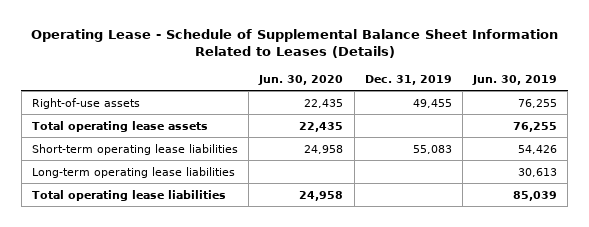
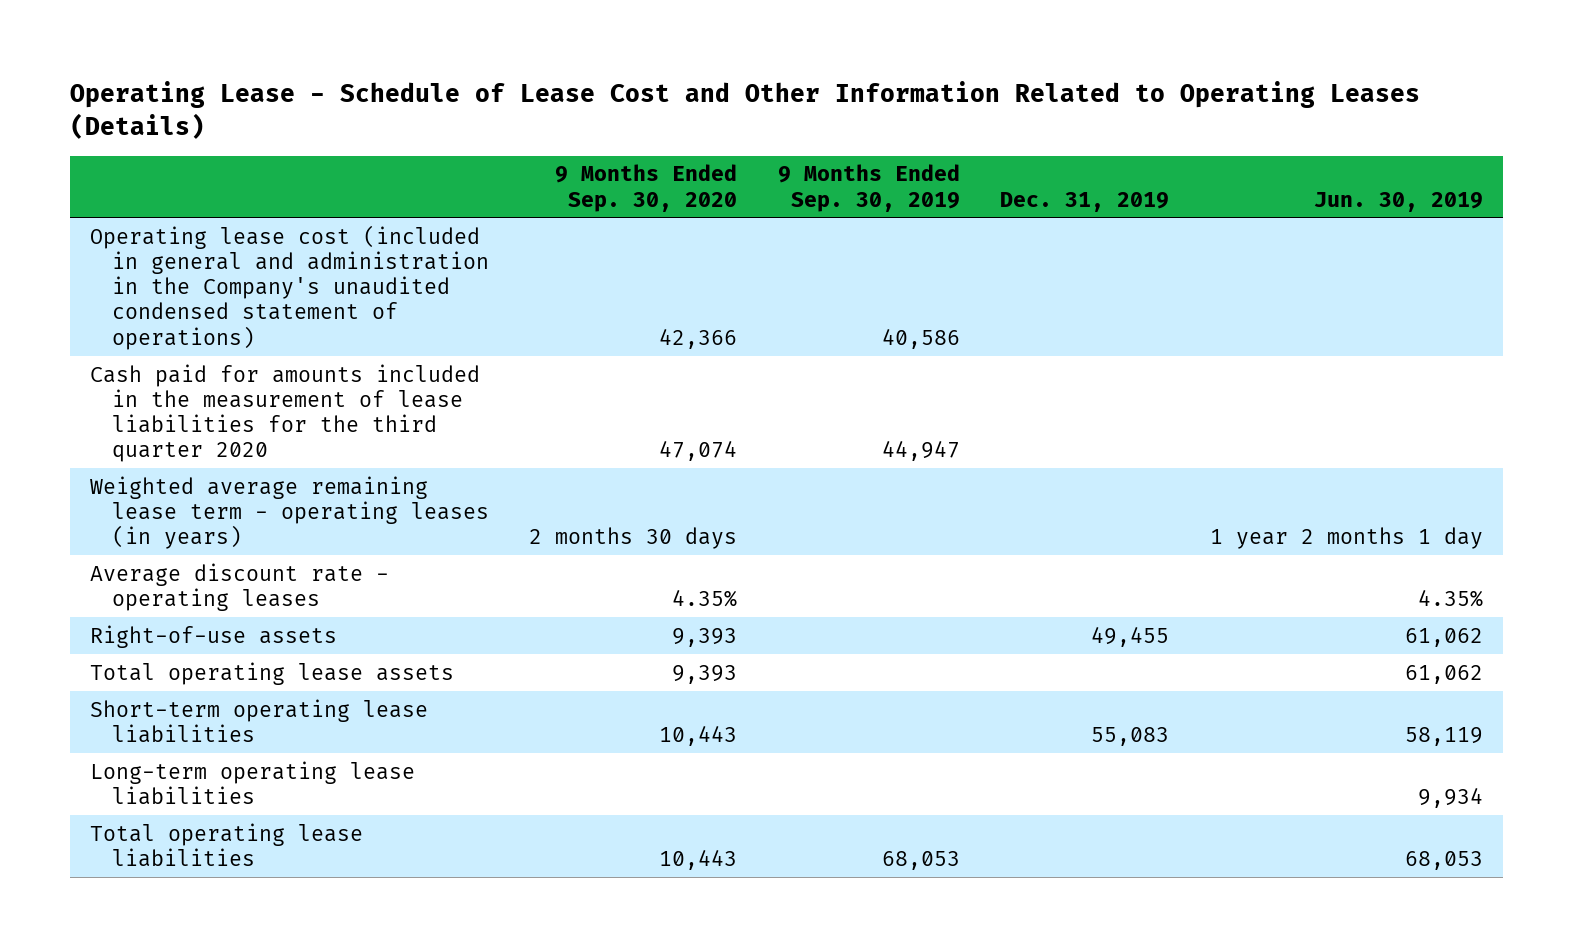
- Operating Lease - Schedule of Supplemental Balance Sheet Information Related to Leases (Details)
+ Operating Lease - Schedule of Lease Cost and Other Information Related to Operating Leases (Details)
- | Jun. 30, 2020 | Dec. 31, 2019 | Jun. 30, 2019
+ | 9 Months Ended Sep. 30, 2020 | 9 Months Ended Sep. 30, 2019 | Dec. 31, 2019 | Jun. 30, 2019
- Right-of-use assets | 22,435 | 49,455 | 76,255
- Total operating lease assets | 22,435 | | 76,255
- Short-term operating lease liabilities | 24,958 | 55,083 | 54,426
- Long-term operating lease liabilities | | | 30,613
- Total operating lease liabilities | 24,958 | | 85,039
+ Operating lease cost (included in general and administration in the Company's unaudited condensed statement of operations) | 42,366 | 40,586 | |
+ Cash paid for amounts included in the measurement of lease liabilities for the third quarter 2020 | 47,074 | 44,947 | |
+ Weighted average remaining lease term - operating leases (in years) | 2 months 30 days | | | 1 year 2 months 1 day
+ Average discount rate - operating leases | 4.35% | | | 4.35%
+ Right-of-use assets | 9,393 | | 49,455 | 61,062
+ Total operating lease assets | 9,393 | | | 61,062
+ Short-term operating lease liabilities | 10,443 | | 55,083 | 58,119
+ Long-term operating lease liabilities | | | | 9,934
+ Total operating lease liabilities | 10,443 | 68,053 | | 68,053

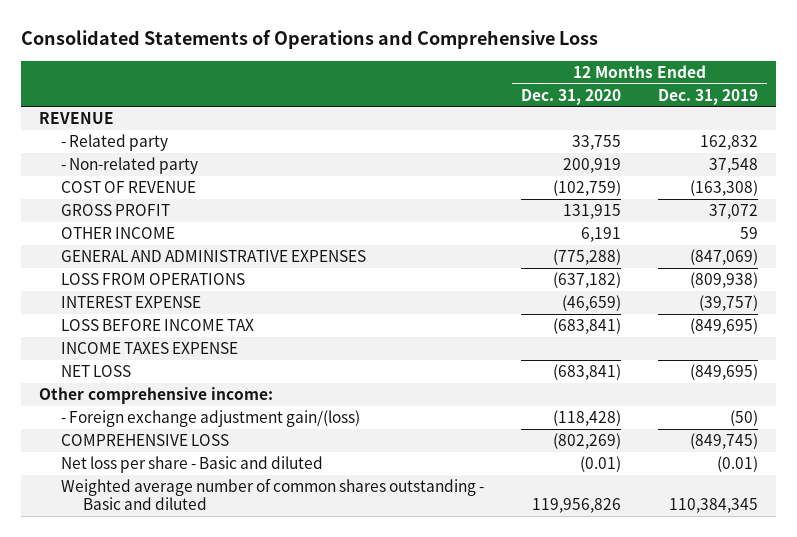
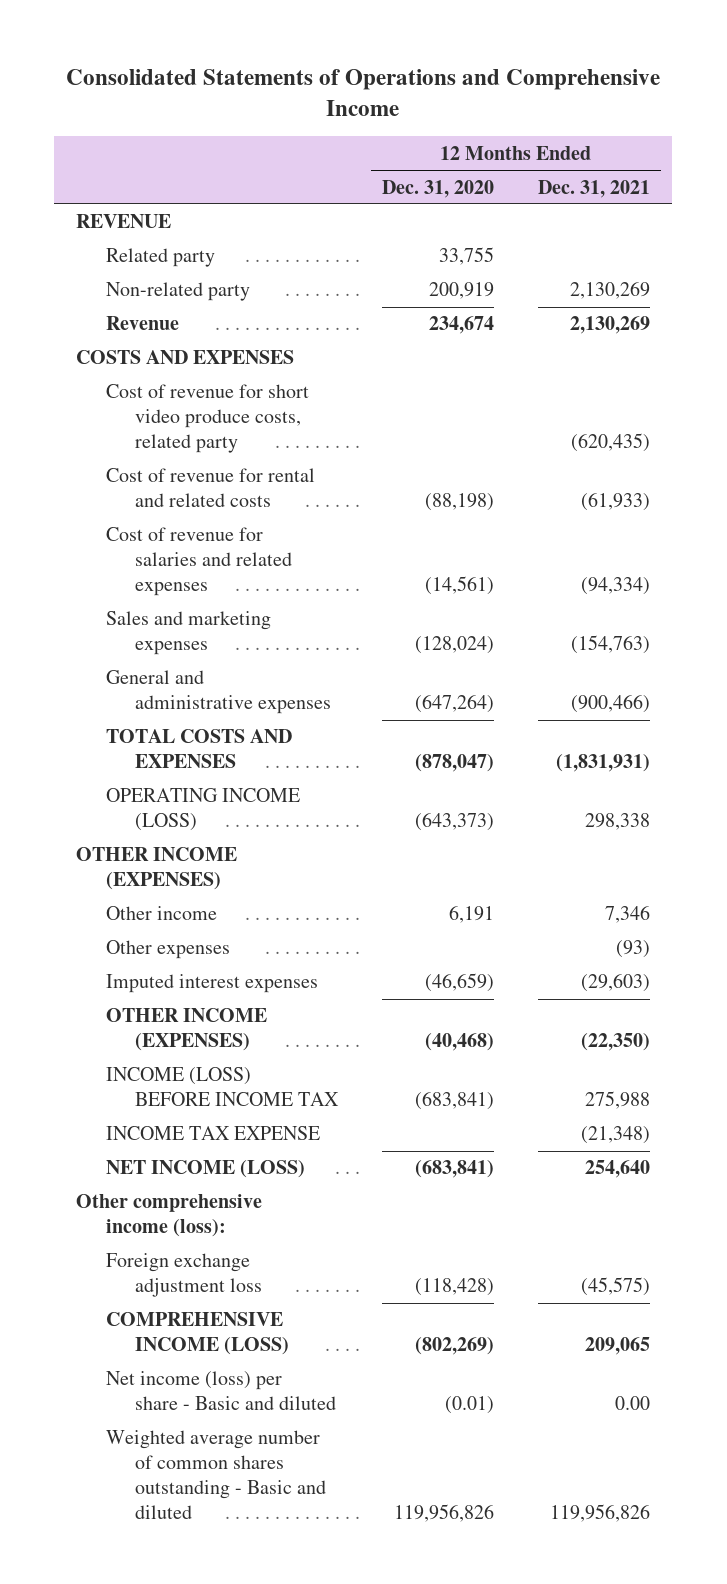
- Consolidated Statements of Operations and Comprehensive Loss
+ Consolidated Statements of Operations and Comprehensive Income
- | 12 Months Ended Dec. 31, 2020 | 12 Months Ended Dec. 31, 2019
+ | 12 Months Ended Dec. 31, 2020 | 12 Months Ended Dec. 31, 2021
- - Related party | 33,755 | 162,832
- - Non-related party | 200,919 | 37,548
- COST OF REVENUE | (102,759) | (163,308)
- GROSS PROFIT | 131,915 | 37,072
- OTHER INCOME | 6,191 | 59
- GENERAL AND ADMINISTRATIVE EXPENSES | (775,288) | (847,069)
- LOSS FROM OPERATIONS | (637,182) | (809,938)
- INTEREST EXPENSE | (46,659) | (39,757)
- LOSS BEFORE INCOME TAX | (683,841) | (849,695)
- INCOME TAXES EXPENSE
- NET LOSS | (683,841) | (849,695)
- Other comprehensive income:
- - Foreign exchange adjustment gain/(loss) | (118,428) | (50)
- COMPREHENSIVE LOSS | (802,269) | (849,745)
- Net loss per share - Basic and diluted | (0.01) | (0.01)
+ Related party | 33,755 |
+ Non-related party | 200,919 | 2,130,269
+ Revenue | 234,674 | 2,130,269
+ COSTS AND EXPENSES
+ Cost of revenue for short video produce costs, related party | | (620,435)
+ Cost of revenue for rental and related costs | (88,198) | (61,933)
+ Cost of revenue for salaries and related expenses | (14,561) | (94,334)
+ Sales and marketing expenses | (128,024) | (154,763)
+ General and administrative expenses | (647,264) | (900,466)
+ TOTAL COSTS AND EXPENSES | (878,047) | (1,831,931)
+ OPERATING INCOME (LOSS) | (643,373) | 298,338
+ OTHER INCOME (EXPENSES)
+ Other income | 6,191 | 7,346
+ Other expenses | | (93)
+ Imputed interest expenses | (46,659) | (29,603)
+ OTHER INCOME (EXPENSES) | (40,468) | (22,350)
+ INCOME (LOSS) BEFORE INCOME TAX | (683,841) | 275,988
+ INCOME TAX EXPENSE | | (21,348)
+ NET INCOME (LOSS) | (683,841) | 254,640
+ Other comprehensive income (loss):
+ Foreign exchange adjustment loss | (118,428) | (45,575)
+ COMPREHENSIVE INCOME (LOSS) | (802,269) | 209,065
+ Net income (loss) per share - Basic and diluted | (0.01) | 0.00

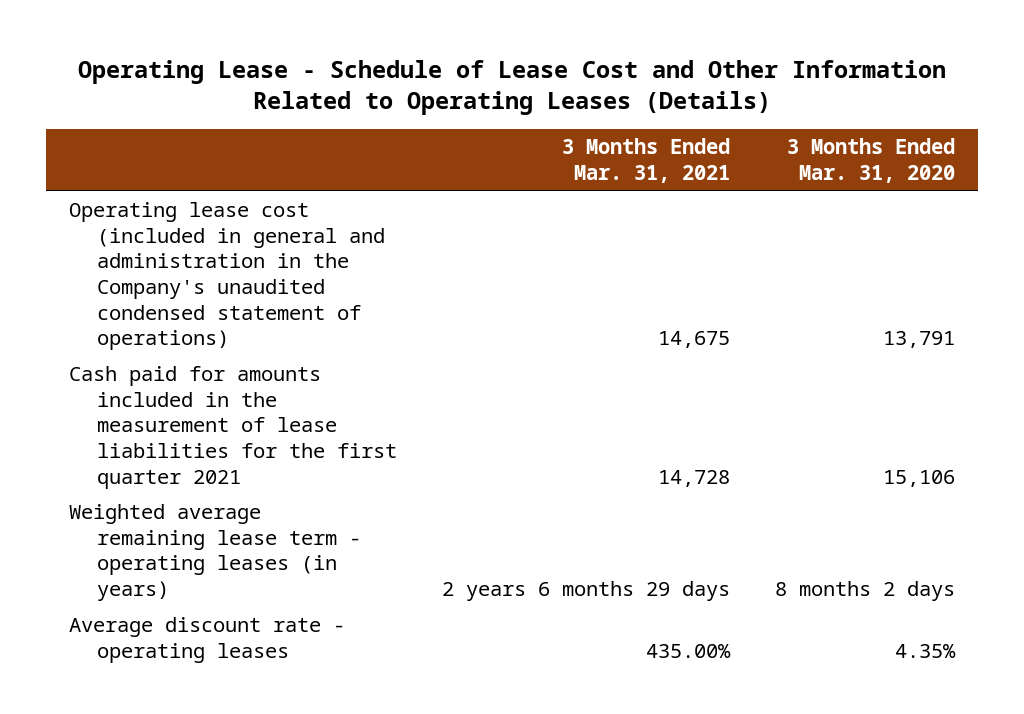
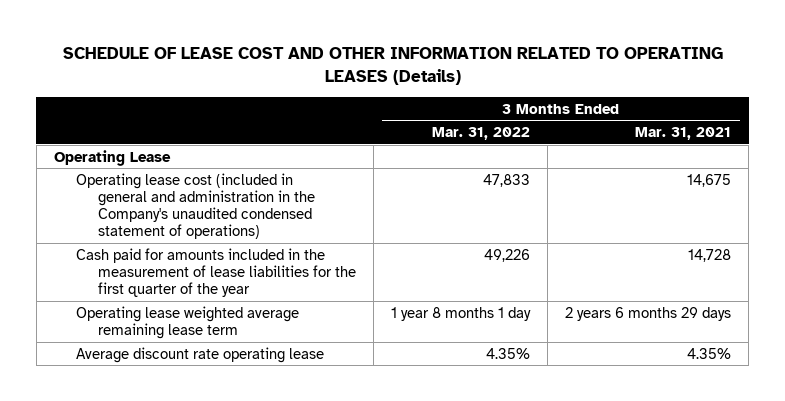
- Operating Lease - Schedule of Lease Cost and Other Information Related to Operating Leases (Details)
+ SCHEDULE OF LEASE COST AND OTHER INFORMATION RELATED TO OPERATING LEASES (Details)
- | 3 Months Ended Mar. 31, 2021 | 3 Months Ended Mar. 31, 2020
+ | 3 Months Ended Mar. 31, 2022 | 3 Months Ended Mar. 31, 2021
+ Operating Lease
- Cash paid for amounts included in the measurement of lease liabilities for the first quarter 2021 | 14,728 | 15,106
- Weighted average remaining lease term - operating leases (in years) | 2 years 6 months 29 days | 8 months 2 days
- Average discount rate - operating leases | 435.00% | 4.35%
+ Cash paid for amounts included in the measurement of lease liabilities for the first quarter of the year | 49,226 | 14,728
+ Operating lease weighted average remaining lease term | 1 year 8 months 1 day | 2 years 6 months 29 days
+ Average discount rate operating lease | 4.35% | 4.35%

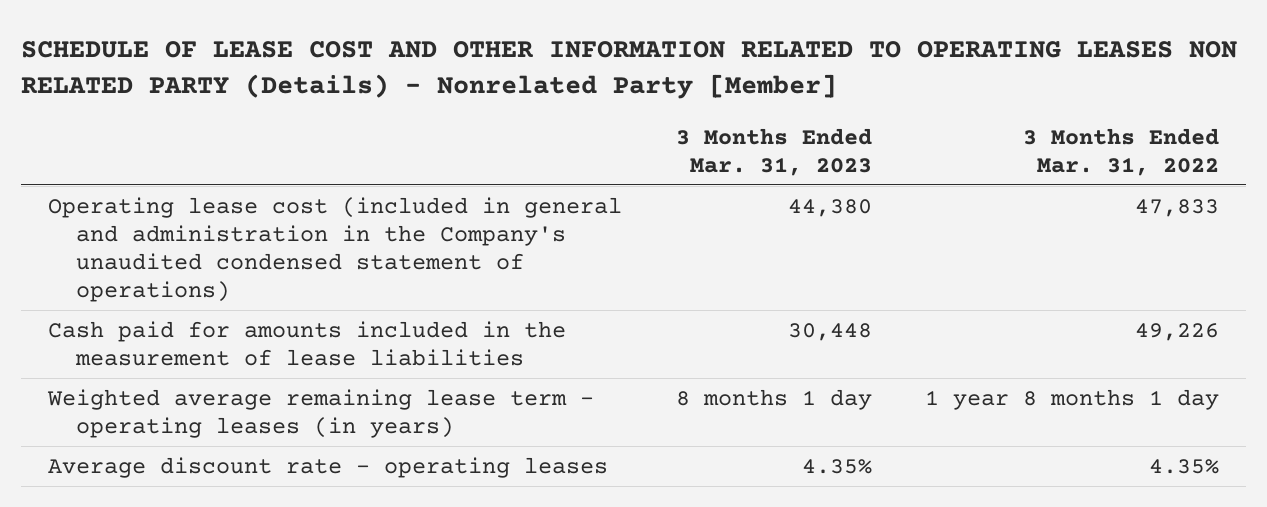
- SCHEDULE OF LEASE COST AND OTHER INFORMATION RELATED TO OPERATING LEASES (Details)
+ SCHEDULE OF LEASE COST AND OTHER INFORMATION RELATED TO OPERATING LEASES NON RELATED PARTY (Details) - Nonrelated Party [Member]
- | 3 Months Ended Mar. 31, 2022 | 3 Months Ended Mar. 31, 2021
+ | 3 Months Ended Mar. 31, 2023 | 3 Months Ended Mar. 31, 2022
- Operating Lease
- Cash paid for amounts included in the measurement of lease liabilities for the first quarter of the year | 49,226 | 14,728
- Operating lease weighted average remaining lease term | 1 year 8 months 1 day | 2 years 6 months 29 days
- Average discount rate operating lease | 4.35% | 4.35%
+ Cash paid for amounts included in the measurement of lease liabilities | 30,448 | 49,226
+ Weighted average remaining lease term - operating leases (in years) | 8 months 1 day | 1 year 8 months 1 day
+ Average discount rate - operating leases | 4.35% | 4.35%

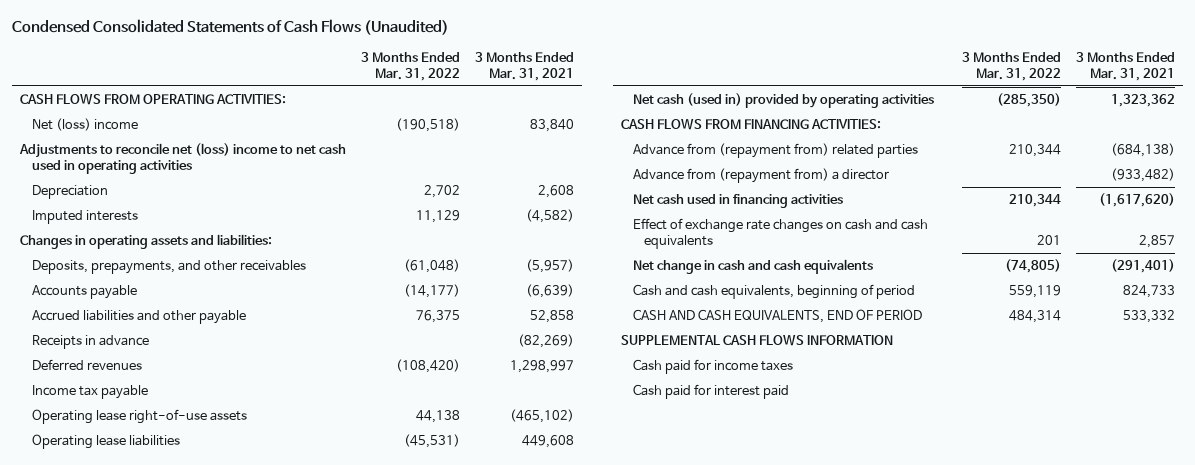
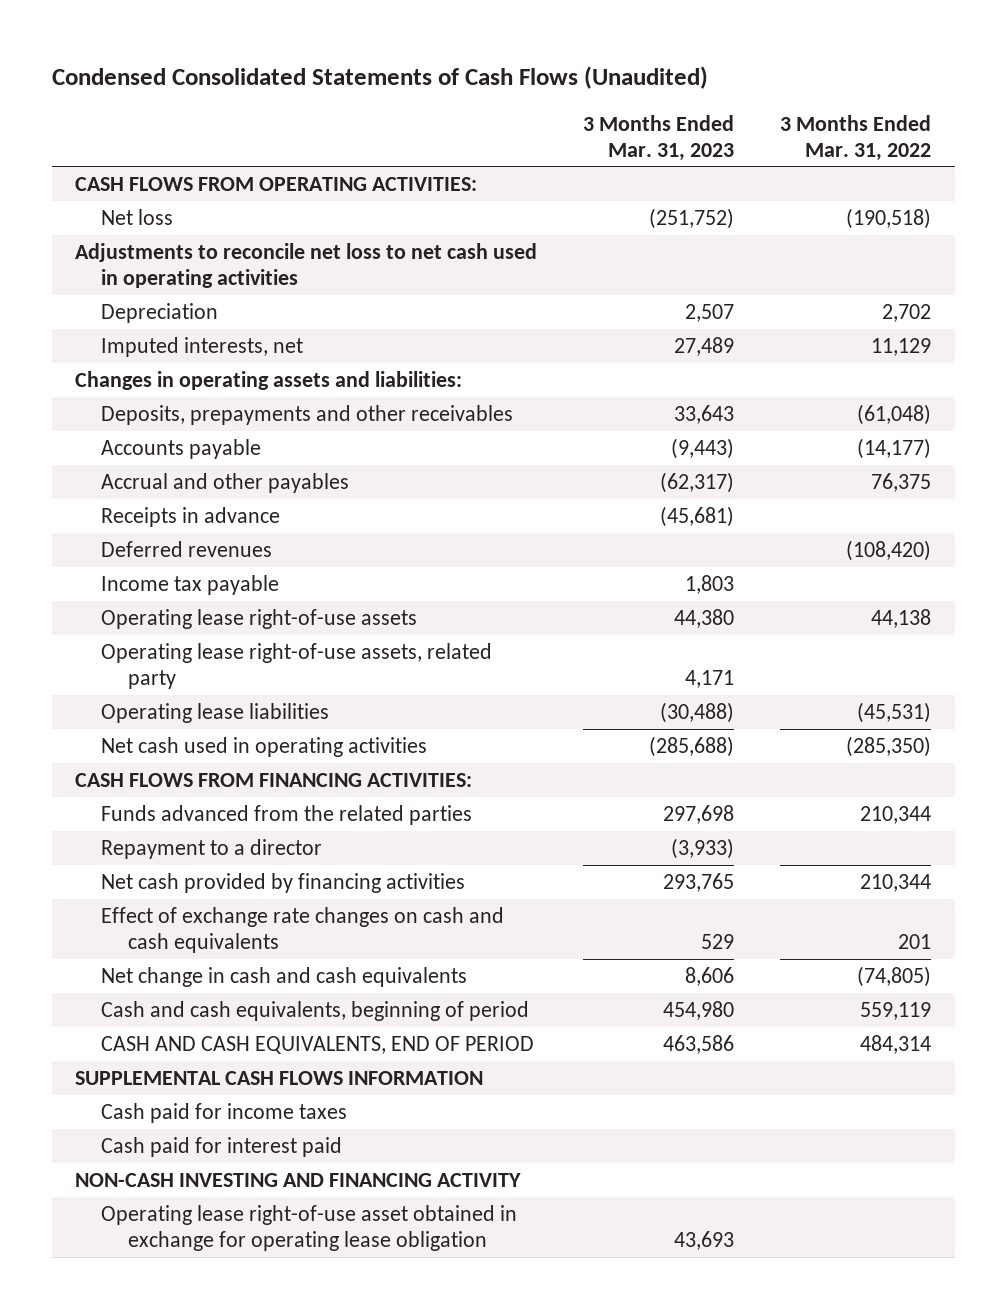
- | 3 Months Ended Mar. 31, 2022 | 3 Months Ended Mar. 31, 2021
+ | 3 Months Ended Mar. 31, 2023 | 3 Months Ended Mar. 31, 2022
- Net (loss) income | (190,518) | 83,840
- Adjustments to reconcile net (loss) income to net cash used in operating activities
+ Net loss | (251,752) | (190,518)
+ Adjustments to reconcile net loss to net cash used in operating activities
- Imputed interests | 11,129 | (4,582)
+ Imputed interests, net | 27,489 | 11,129
- Deposits, prepayments, and other receivables | (61,048) | (5,957)
+ Deposits, prepayments and other receivables | 33,643 | (61,048)
- Accrued liabilities and other payable | 76,375 | 52,858
+ Accrual and other payables | (62,317) | 76,375
+ Operating lease right-of-use assets, related party | 4,171 |
- Net cash (used in) provided by operating activities | (285,350) | 1,323,362
+ Net cash used in operating activities | (285,688) | (285,350)
- Advance from (repayment from) related parties | 210,344 | (684,138)
- Advance from (repayment from) a director | | (933,482)
- Net cash used in financing activities | 210,344 | (1,617,620)
+ Funds advanced from the related parties | 297,698 | 210,344
+ Repayment to a director | (3,933) |
+ Net cash provided by financing activities | 293,765 | 210,344
+ NON-CASH INVESTING AND FINANCING ACTIVITY
+ Operating lease right-of-use asset obtained in exchange for operating lease obligation | 43,693 |

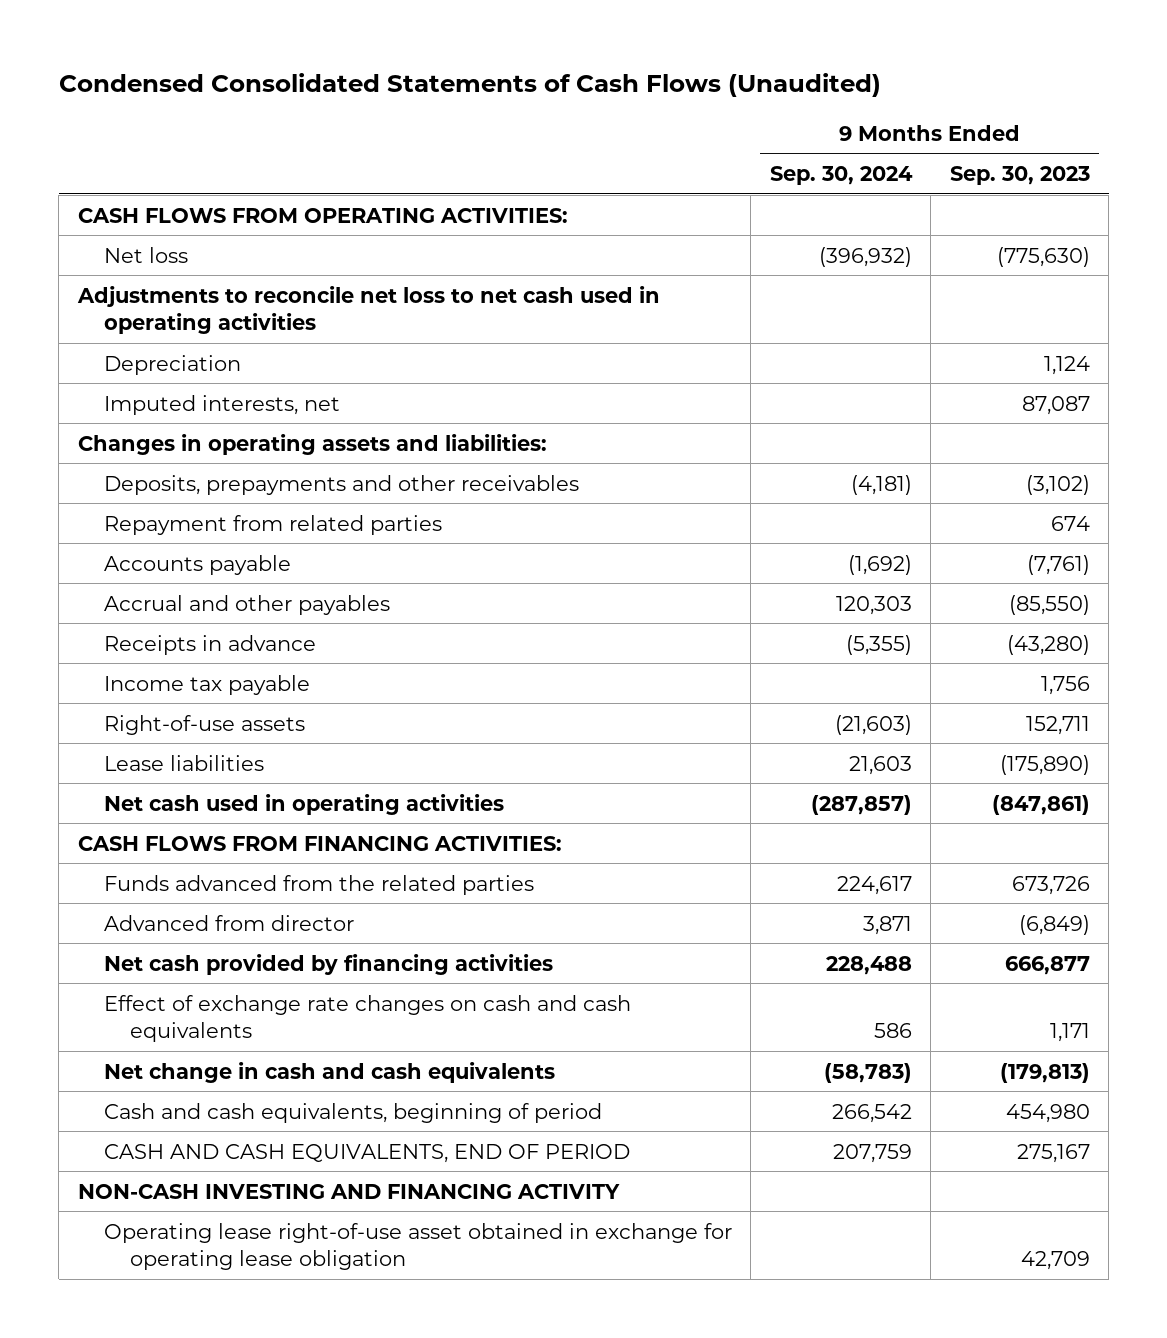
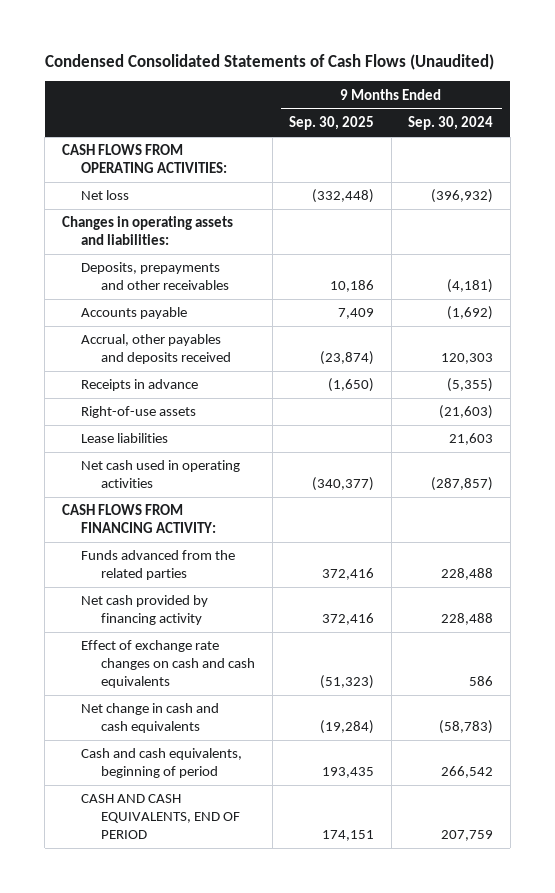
- | 9 Months Ended Sep. 30, 2024 | 9 Months Ended Sep. 30, 2023
+ | 9 Months Ended Sep. 30, 2025 | 9 Months Ended Sep. 30, 2024
- Adjustments to reconcile net loss to net cash used in operating activities
- Depreciation | | 1,124
- Imputed interests, net | | 87,087
- Repayment from related parties | | 674
- Accrual and other payables | 120,303 | (85,550)
+ Accrual, other payables and deposits received | (23,874) | 120,303
- Income tax payable | | 1,756
- CASH FLOWS FROM FINANCING ACTIVITIES:
- Funds advanced from the related parties | 224,617 | 673,726
- Advanced from director | 3,871 | (6,849)
- Net cash provided by financing activities | 228,488 | 666,877
+ CASH FLOWS FROM FINANCING ACTIVITY:
+ Funds advanced from the related parties | 372,416 | 228,488
+ Net cash provided by financing activity | 372,416 | 228,488
- NON-CASH INVESTING AND FINANCING ACTIVITY
- Operating lease right-of-use asset obtained in exchange for operating lease obligation | | 42,709

